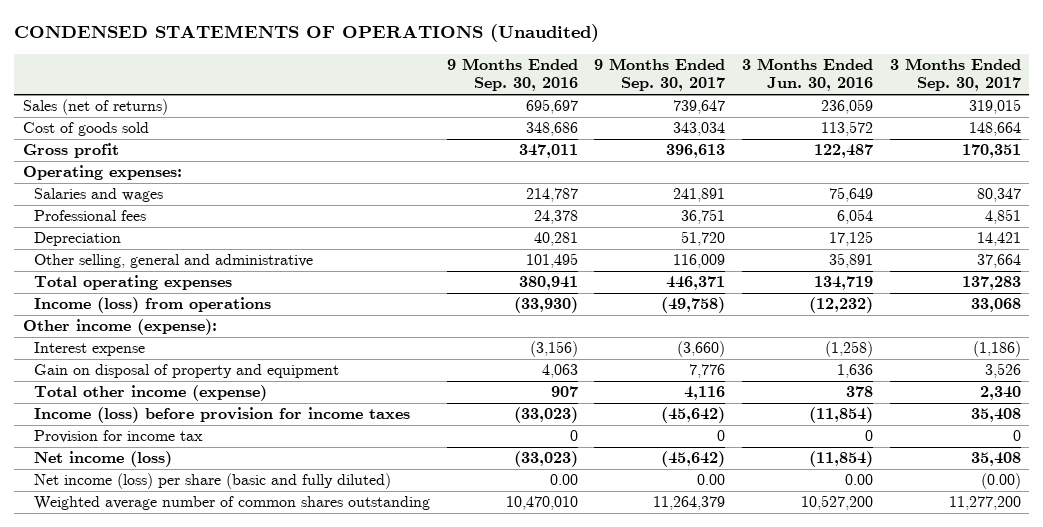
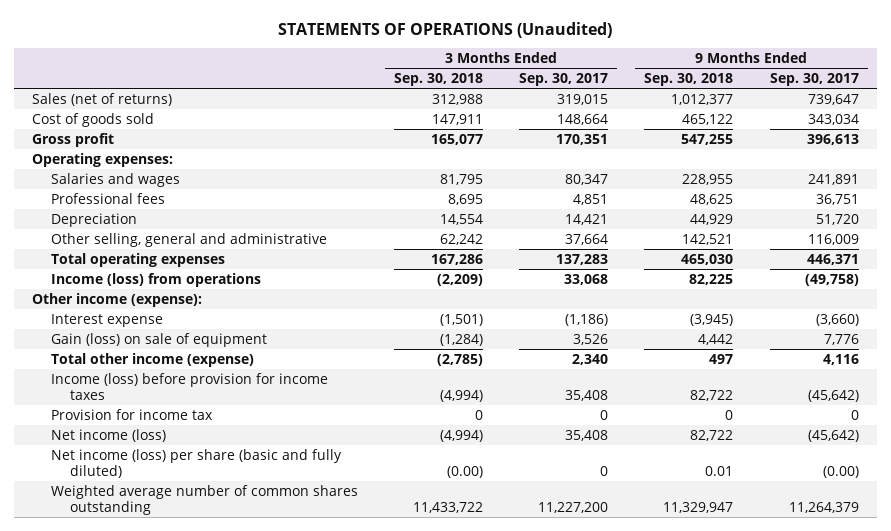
- CONDENSED STATEMENTS OF OPERATIONS (Unaudited)
+ STATEMENTS OF OPERATIONS (Unaudited)
- | 9 Months Ended Sep. 30, 2016 | 9 Months Ended Sep. 30, 2017 | 3 Months Ended Jun. 30, 2016 | 3 Months Ended Sep. 30, 2017
+ | 3 Months Ended Sep. 30, 2018 | 3 Months Ended Sep. 30, 2017 | 9 Months Ended Sep. 30, 2018 | 9 Months Ended Sep. 30, 2017
- Gain on disposal of property and equipment | 4,063 | 7,776 | 1,636 | 3,526
+ Gain (loss) on sale of equipment | (1,284) | 3,526 | 4,442 | 7,776
- Net income (loss) per share (basic and fully diluted) | 0.00 | 0.00 | 0.00 | (0.00)
- Weighted average number of common shares outstanding | 10,470,010 | 11,264,379 | 10,527,200 | 11,277,200
+ Net income (loss) per share (basic and fully diluted) | (0.00) | 0 | 0.01 | (0.00)
+ Weighted average number of common shares outstanding | 11,433,722 | 11,227,200 | 11,329,947 | 11,264,379

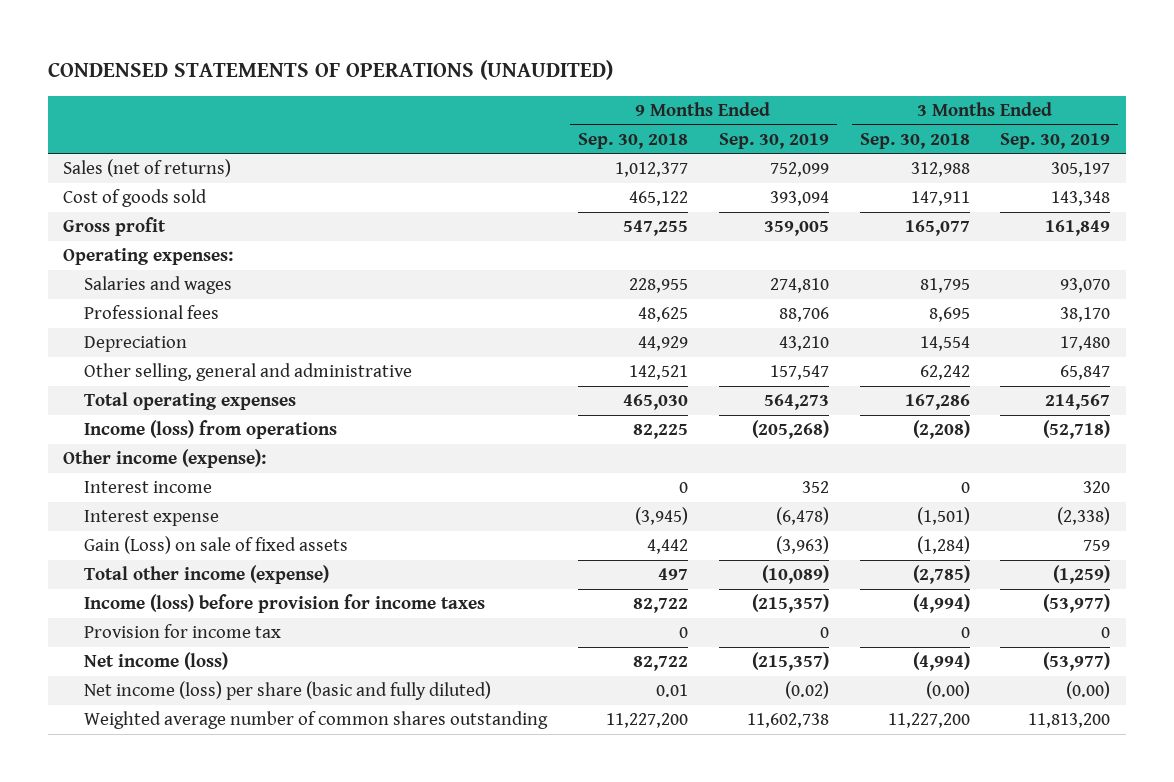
- STATEMENTS OF OPERATIONS (Unaudited)
+ CONDENSED STATEMENTS OF OPERATIONS (UNAUDITED)
- | 3 Months Ended Sep. 30, 2018 | 3 Months Ended Sep. 30, 2017 | 9 Months Ended Sep. 30, 2018 | 9 Months Ended Sep. 30, 2017
+ | 9 Months Ended Sep. 30, 2018 | 9 Months Ended Sep. 30, 2019 | 3 Months Ended Sep. 30, 2018 | 3 Months Ended Sep. 30, 2019
- Income (loss) from operations | (2,209) | 33,068 | 82,225 | (49,758)
+ Income (loss) from operations | 82,225 | (205,268) | (2,208) | (52,718)
+ Interest income | 0 | 352 | 0 | 320
- Gain (loss) on sale of equipment | (1,284) | 3,526 | 4,442 | 7,776
+ Gain (Loss) on sale of fixed assets | 4,442 | (3,963) | (1,284) | 759
- Weighted average number of common shares outstanding | 11,433,722 | 11,227,200 | 11,329,947 | 11,264,379
+ Weighted average number of common shares outstanding | 11,227,200 | 11,602,738 | 11,227,200 | 11,813,200

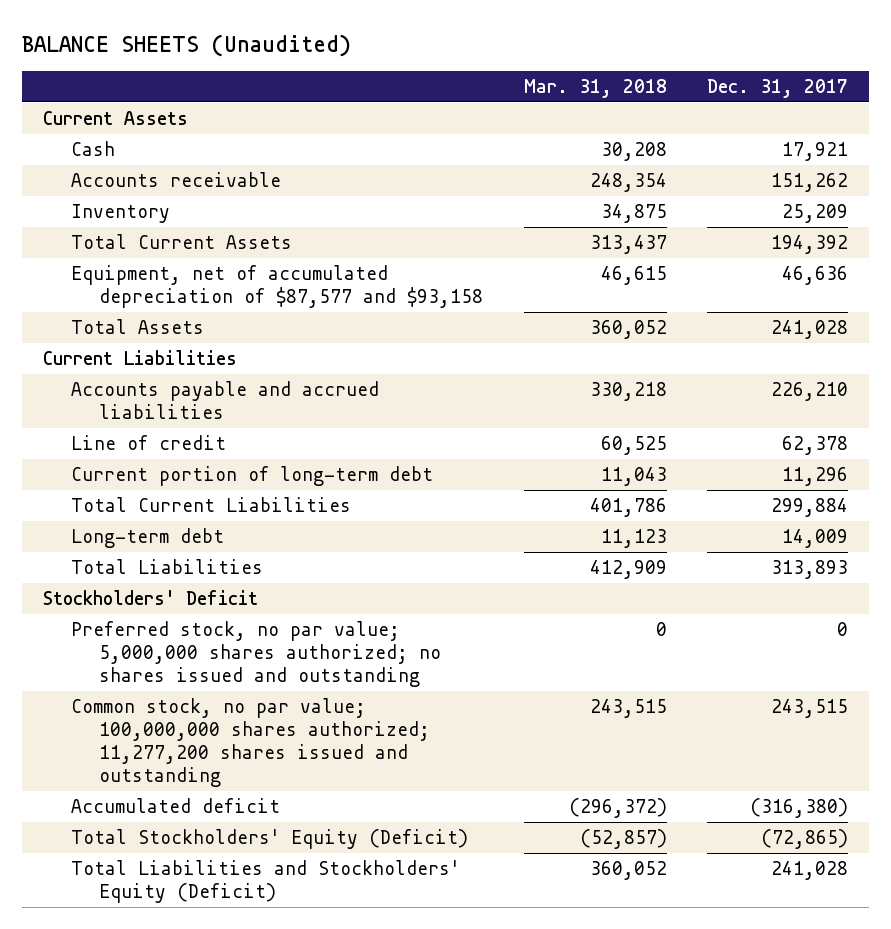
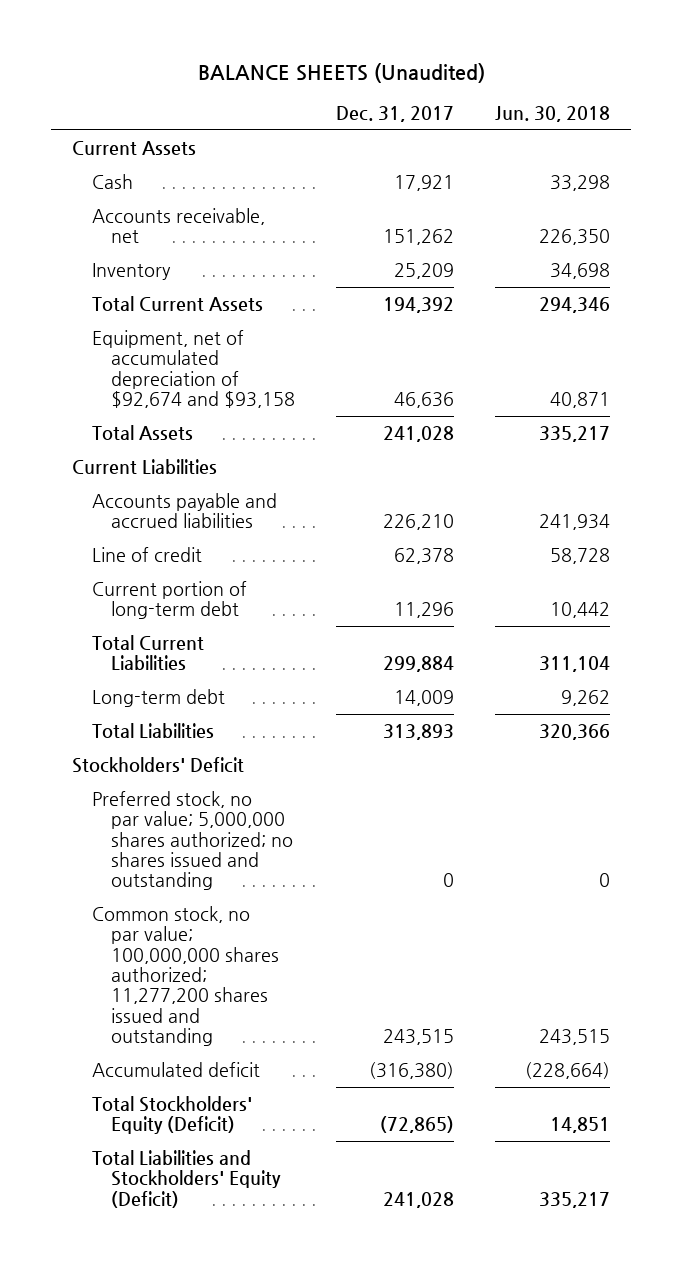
- | Mar. 31, 2018 | Dec. 31, 2017
+ | Dec. 31, 2017 | Jun. 30, 2018
- Accounts receivable | 248,354 | 151,262
+ Accounts receivable, net | 151,262 | 226,350
- Equipment, net of accumulated depreciation of $87,577 and $93,158 | 46,615 | 46,636
+ Equipment, net of accumulated depreciation of $92,674 and $93,158 | 46,636 | 40,871

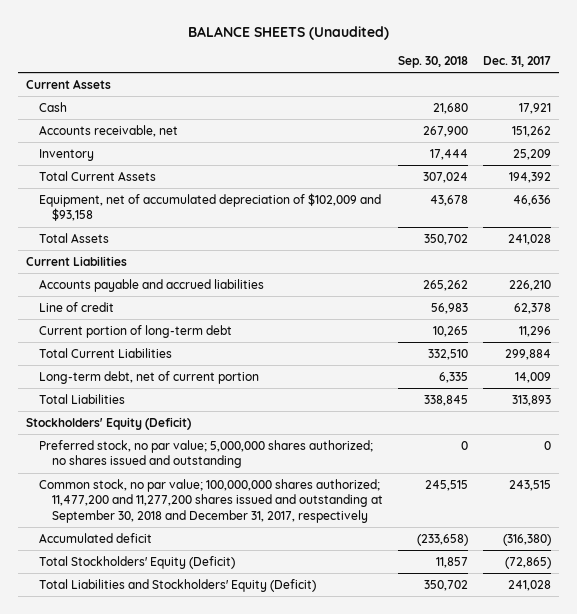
- | Dec. 31, 2017 | Jun. 30, 2018
+ | Sep. 30, 2018 | Dec. 31, 2017
- Equipment, net of accumulated depreciation of $92,674 and $93,158 | 46,636 | 40,871
+ Equipment, net of accumulated depreciation of $102,009 and $93,158 | 43,678 | 46,636
- Long-term debt | 14,009 | 9,262
+ Long-term debt, net of current portion | 6,335 | 14,009
- Stockholders' Deficit
+ Stockholders' Equity (Deficit)
- Common stock, no par value; 100,000,000 shares authorized; 11,277,200 shares issued and outstanding | 243,515 | 243,515
+ Common stock, no par value; 100,000,000 shares authorized; 11,477,200 and 11,277,200 shares issued and outstanding at September 30, 2018 and December 31, 2017, respectively | 245,515 | 243,515

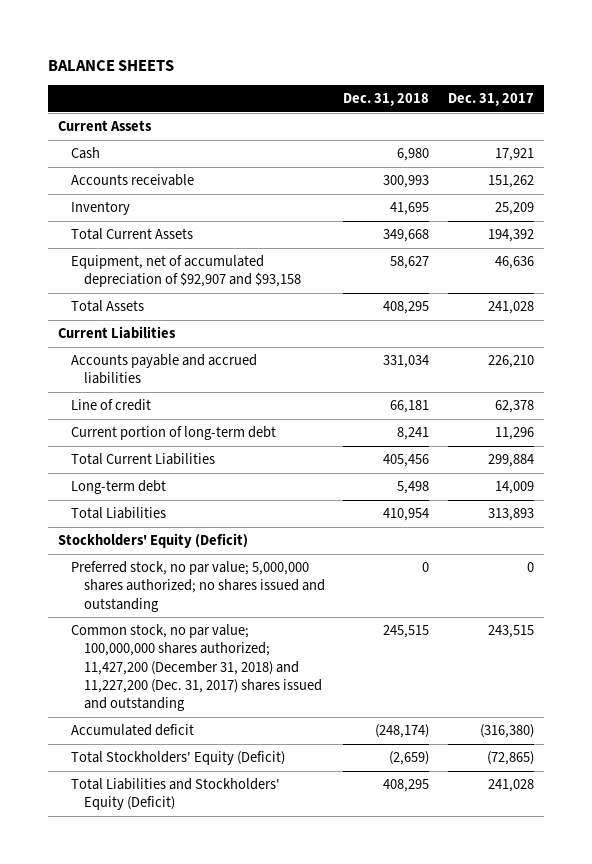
- BALANCE SHEETS (Unaudited)
+ BALANCE SHEETS
- | Sep. 30, 2018 | Dec. 31, 2017
+ | Dec. 31, 2018 | Dec. 31, 2017
- Accounts receivable, net | 267,900 | 151,262
+ Accounts receivable | 300,993 | 151,262
- Equipment, net of accumulated depreciation of $102,009 and $93,158 | 43,678 | 46,636
+ Equipment, net of accumulated depreciation of $92,907 and $93,158 | 58,627 | 46,636
- Long-term debt, net of current portion | 6,335 | 14,009
+ Long-term debt | 5,498 | 14,009
- Common stock, no par value; 100,000,000 shares authorized; 11,477,200 and 11,277,200 shares issued and outstanding at September 30, 2018 and December 31, 2017, respectively | 245,515 | 243,515
+ Common stock, no par value; 100,000,000 shares authorized; 11,427,200 (December 31, 2018) and 11,227,200 (Dec. 31, 2017) shares issued and outstanding | 245,515 | 243,515

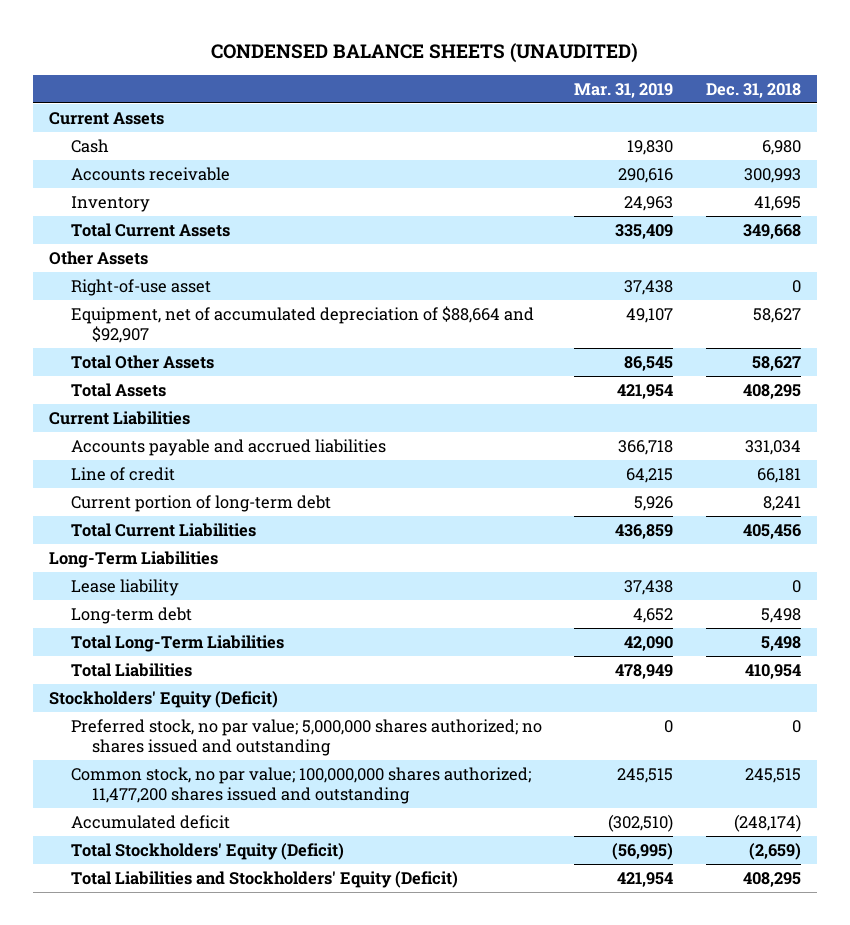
- BALANCE SHEETS
+ CONDENSED BALANCE SHEETS (UNAUDITED)
- | Dec. 31, 2018 | Dec. 31, 2017
+ | Mar. 31, 2019 | Dec. 31, 2018
- Equipment, net of accumulated depreciation of $92,907 and $93,158 | 58,627 | 46,636
+ Other Assets
+ Right-of-use asset | 37,438 | 0
+ Equipment, net of accumulated depreciation of $88,664 and $92,907 | 49,107 | 58,627
+ Total Other Assets | 86,545 | 58,627
+ Long-Term Liabilities
+ Lease liability | 37,438 | 0
+ Total Long-Term Liabilities | 42,090 | 5,498
- Common stock, no par value; 100,000,000 shares authorized; 11,427,200 (December 31, 2018) and 11,227,200 (Dec. 31, 2017) shares issued and outstanding | 245,515 | 243,515
+ Common stock, no par value; 100,000,000 shares authorized; 11,477,200 shares issued and outstanding | 245,515 | 245,515

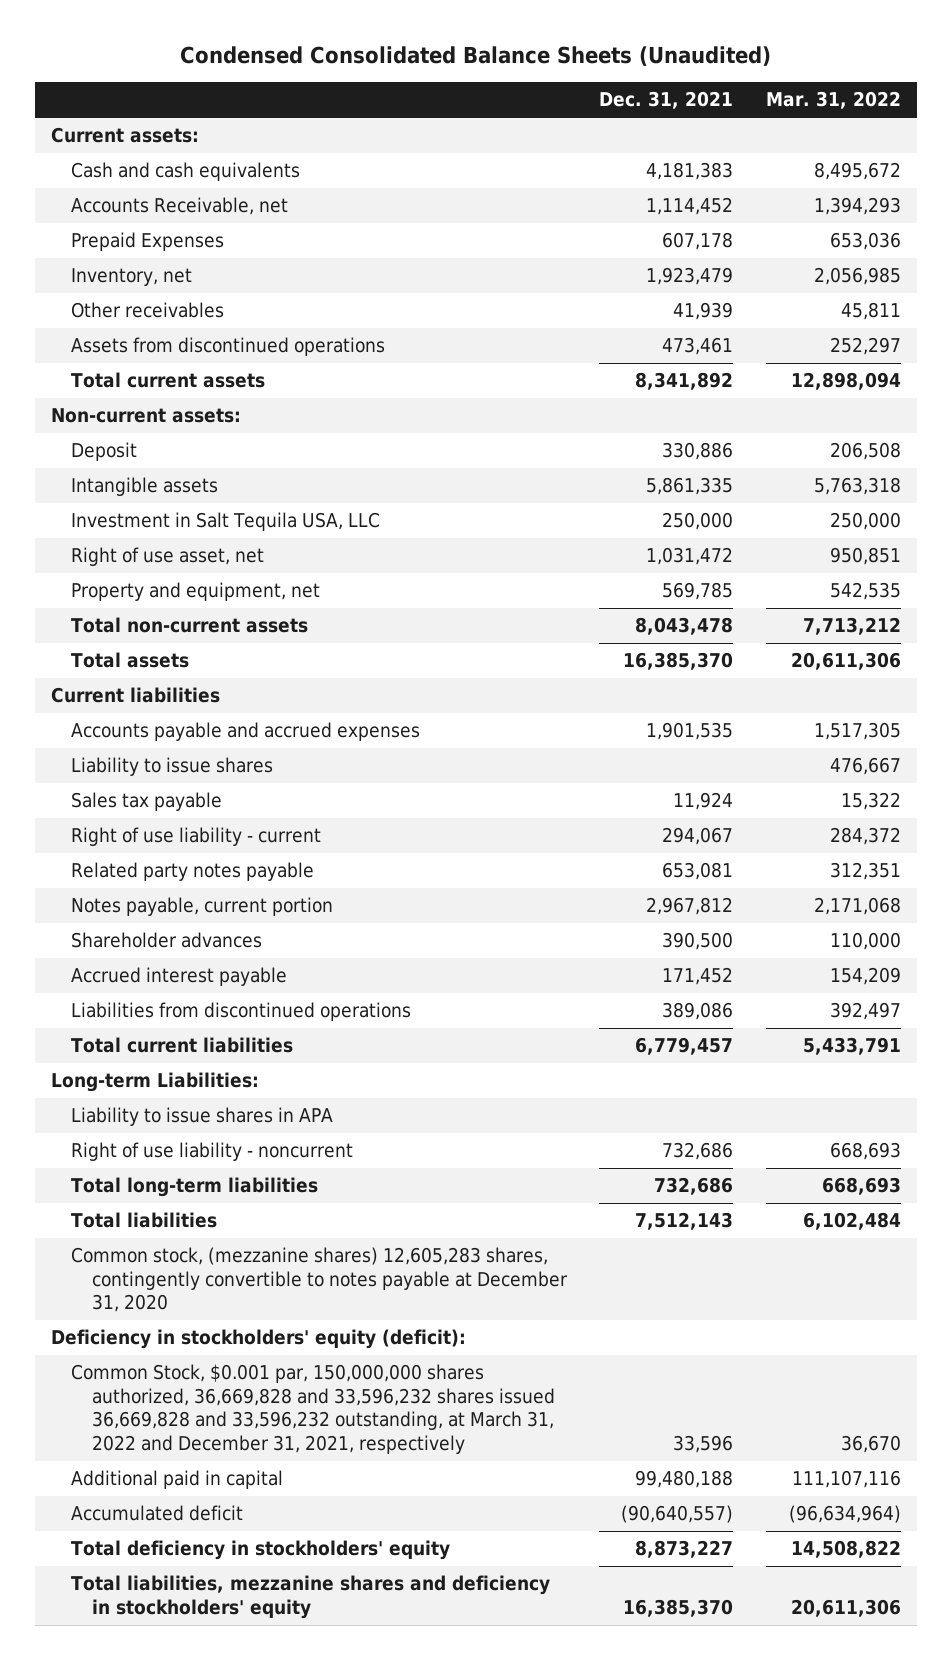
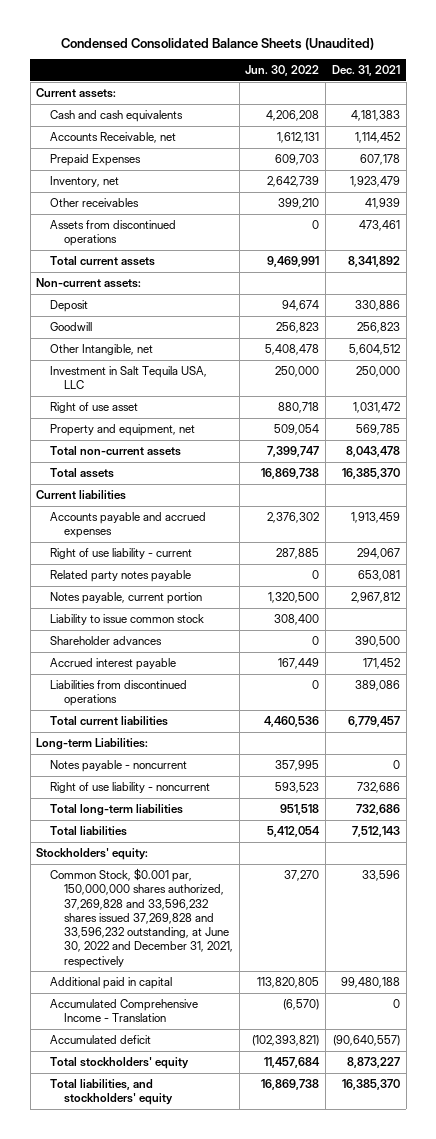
- | Dec. 31, 2021 | Mar. 31, 2022
+ | Jun. 30, 2022 | Dec. 31, 2021
- Intangible assets | 5,861,335 | 5,763,318
+ Goodwill | 256,823 | 256,823
+ Other Intangible, net | 5,408,478 | 5,604,512
- Right of use asset, net | 1,031,472 | 950,851
+ Right of use asset | 880,718 | 1,031,472
- Accounts payable and accrued expenses | 1,901,535 | 1,517,305
- Liability to issue shares | | 476,667
- Sales tax payable | 11,924 | 15,322
+ Accounts payable and accrued expenses | 2,376,302 | 1,913,459
+ Liability to issue common stock | 308,400 |
- Liability to issue shares in APA
+ Notes payable - noncurrent | 357,995 | 0
- Common stock, (mezzanine shares) 12,605,283 shares, contingently convertible to notes payable at December 31, 2020
- Deficiency in stockholders' equity (deficit):
- Common Stock, $0.001 par, 150,000,000 shares authorized, 36,669,828 and 33,596,232 shares issued 36,669,828 and 33,596,232 outstanding, at March 31, 2022 and December 31, 2021, respectively | 33,596 | 36,670
+ Stockholders' equity:
+ Common Stock, $0.001 par, 150,000,000 shares authorized, 37,269,828 and 33,596,232 shares issued 37,269,828 and 33,596,232 outstanding, at June 30, 2022 and December 31, 2021, respectively | 37,270 | 33,596
+ Accumulated Comprehensive Income - Translation | (6,570) | 0
- Total deficiency in stockholders' equity | 8,873,227 | 14,508,822
- Total liabilities, mezzanine shares and deficiency in stockholders' equity | 16,385,370 | 20,611,306
+ Total stockholders' equity | 11,457,684 | 8,873,227
+ Total liabilities, and stockholders' equity | 16,869,738 | 16,385,370

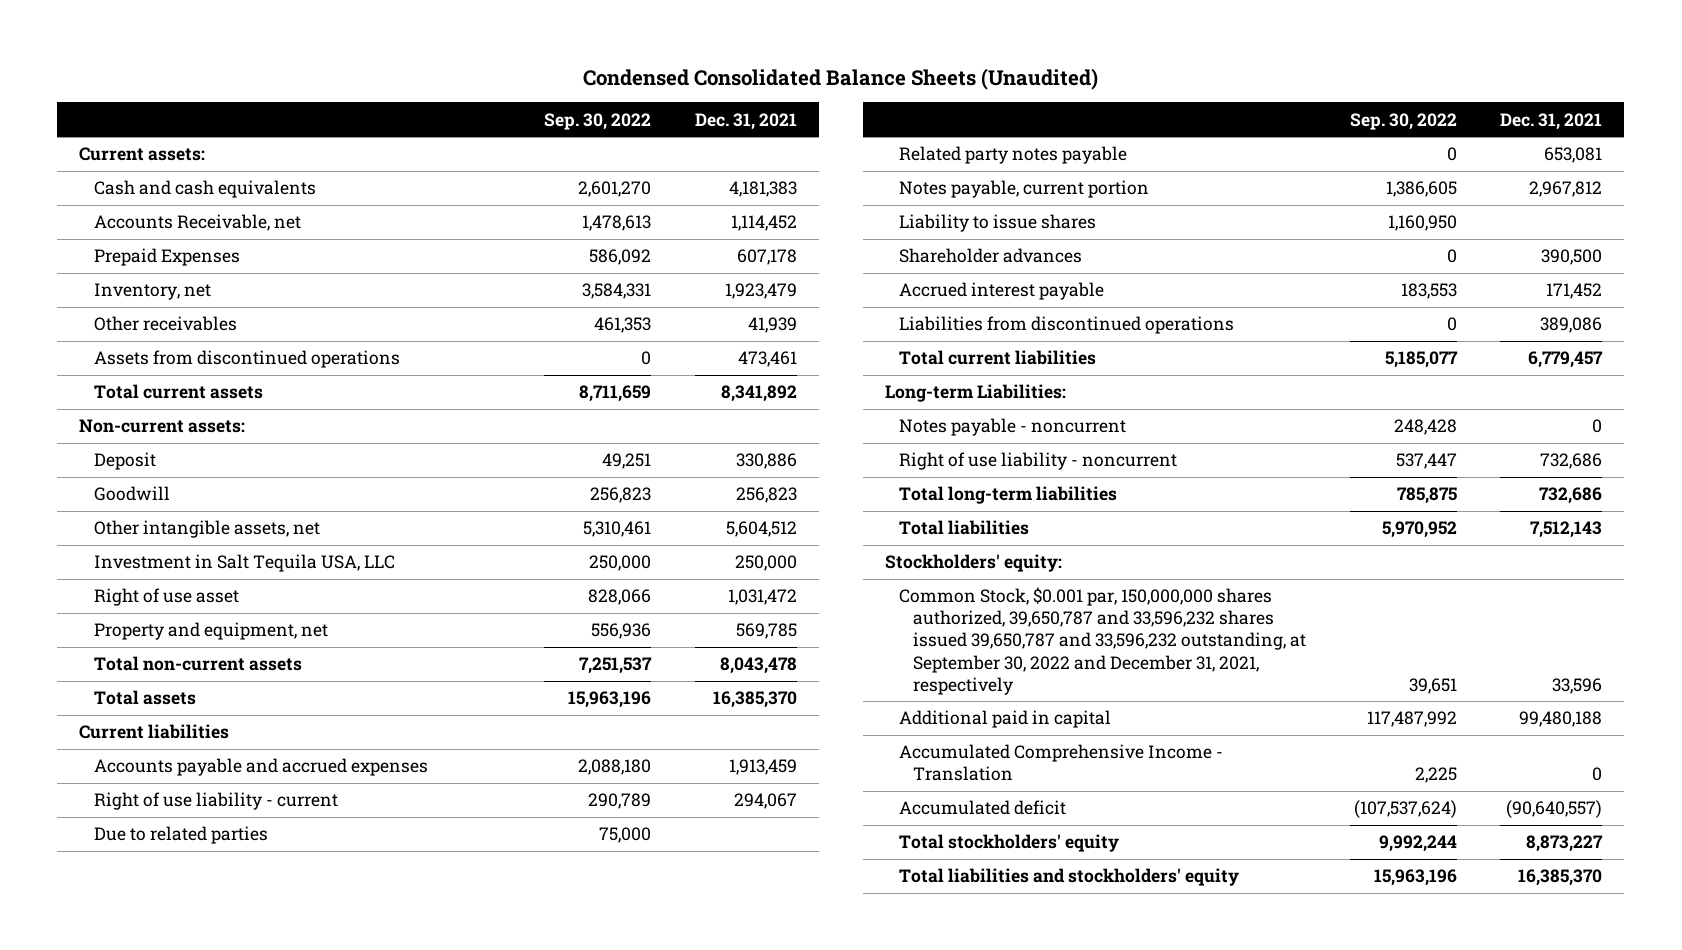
- | Jun. 30, 2022 | Dec. 31, 2021
+ | Sep. 30, 2022 | Dec. 31, 2021
- Other Intangible, net | 5,408,478 | 5,604,512
+ Other intangible assets, net | 5,310,461 | 5,604,512
+ Due to related parties | 75,000 |
- Liability to issue common stock | 308,400 |
+ Liability to issue shares | 1,160,950 |
- Common Stock, $0.001 par, 150,000,000 shares authorized, 37,269,828 and 33,596,232 shares issued 37,269,828 and 33,596,232 outstanding, at June 30, 2022 and December 31, 2021, respectively | 37,270 | 33,596
+ Common Stock, $0.001 par, 150,000,000 shares authorized, 39,650,787 and 33,596,232 shares issued 39,650,787 and 33,596,232 outstanding, at September 30, 2022 and December 31, 2021, respectively | 39,651 | 33,596
- Total liabilities, and stockholders' equity | 16,869,738 | 16,385,370
+ Total liabilities and stockholders' equity | 15,963,196 | 16,385,370

